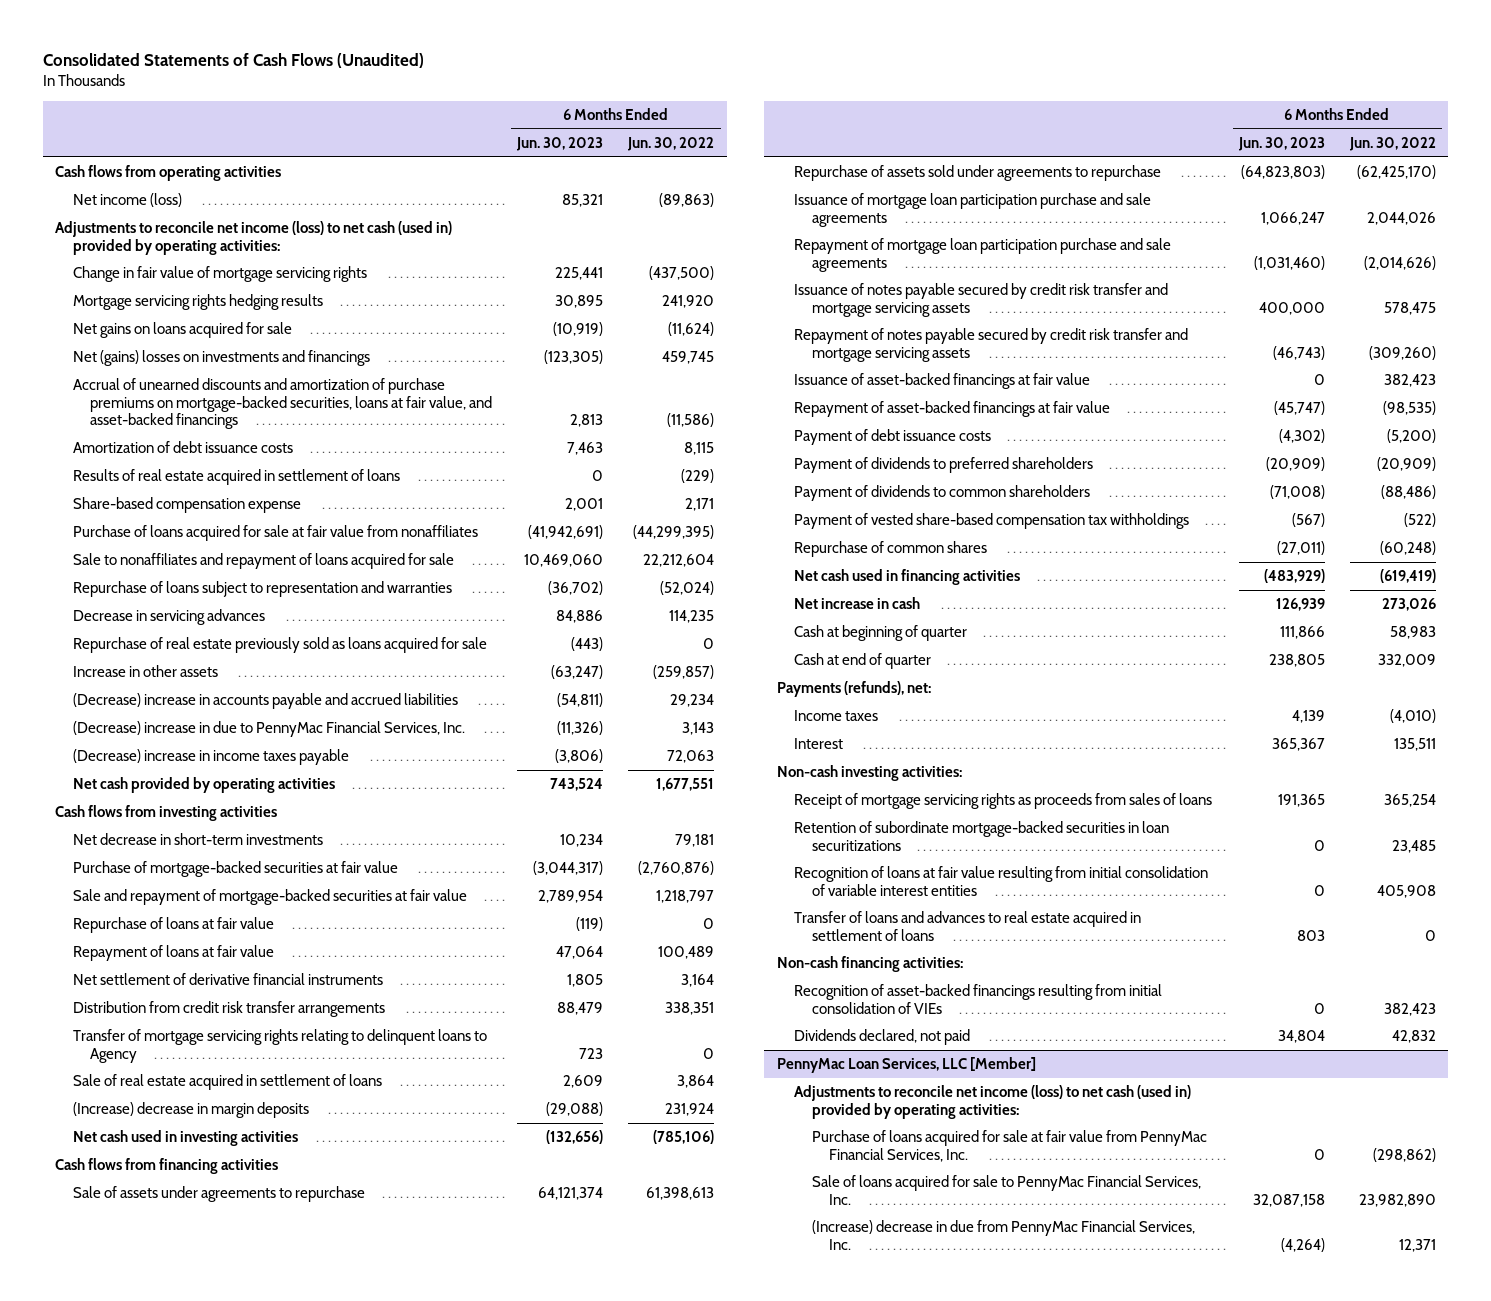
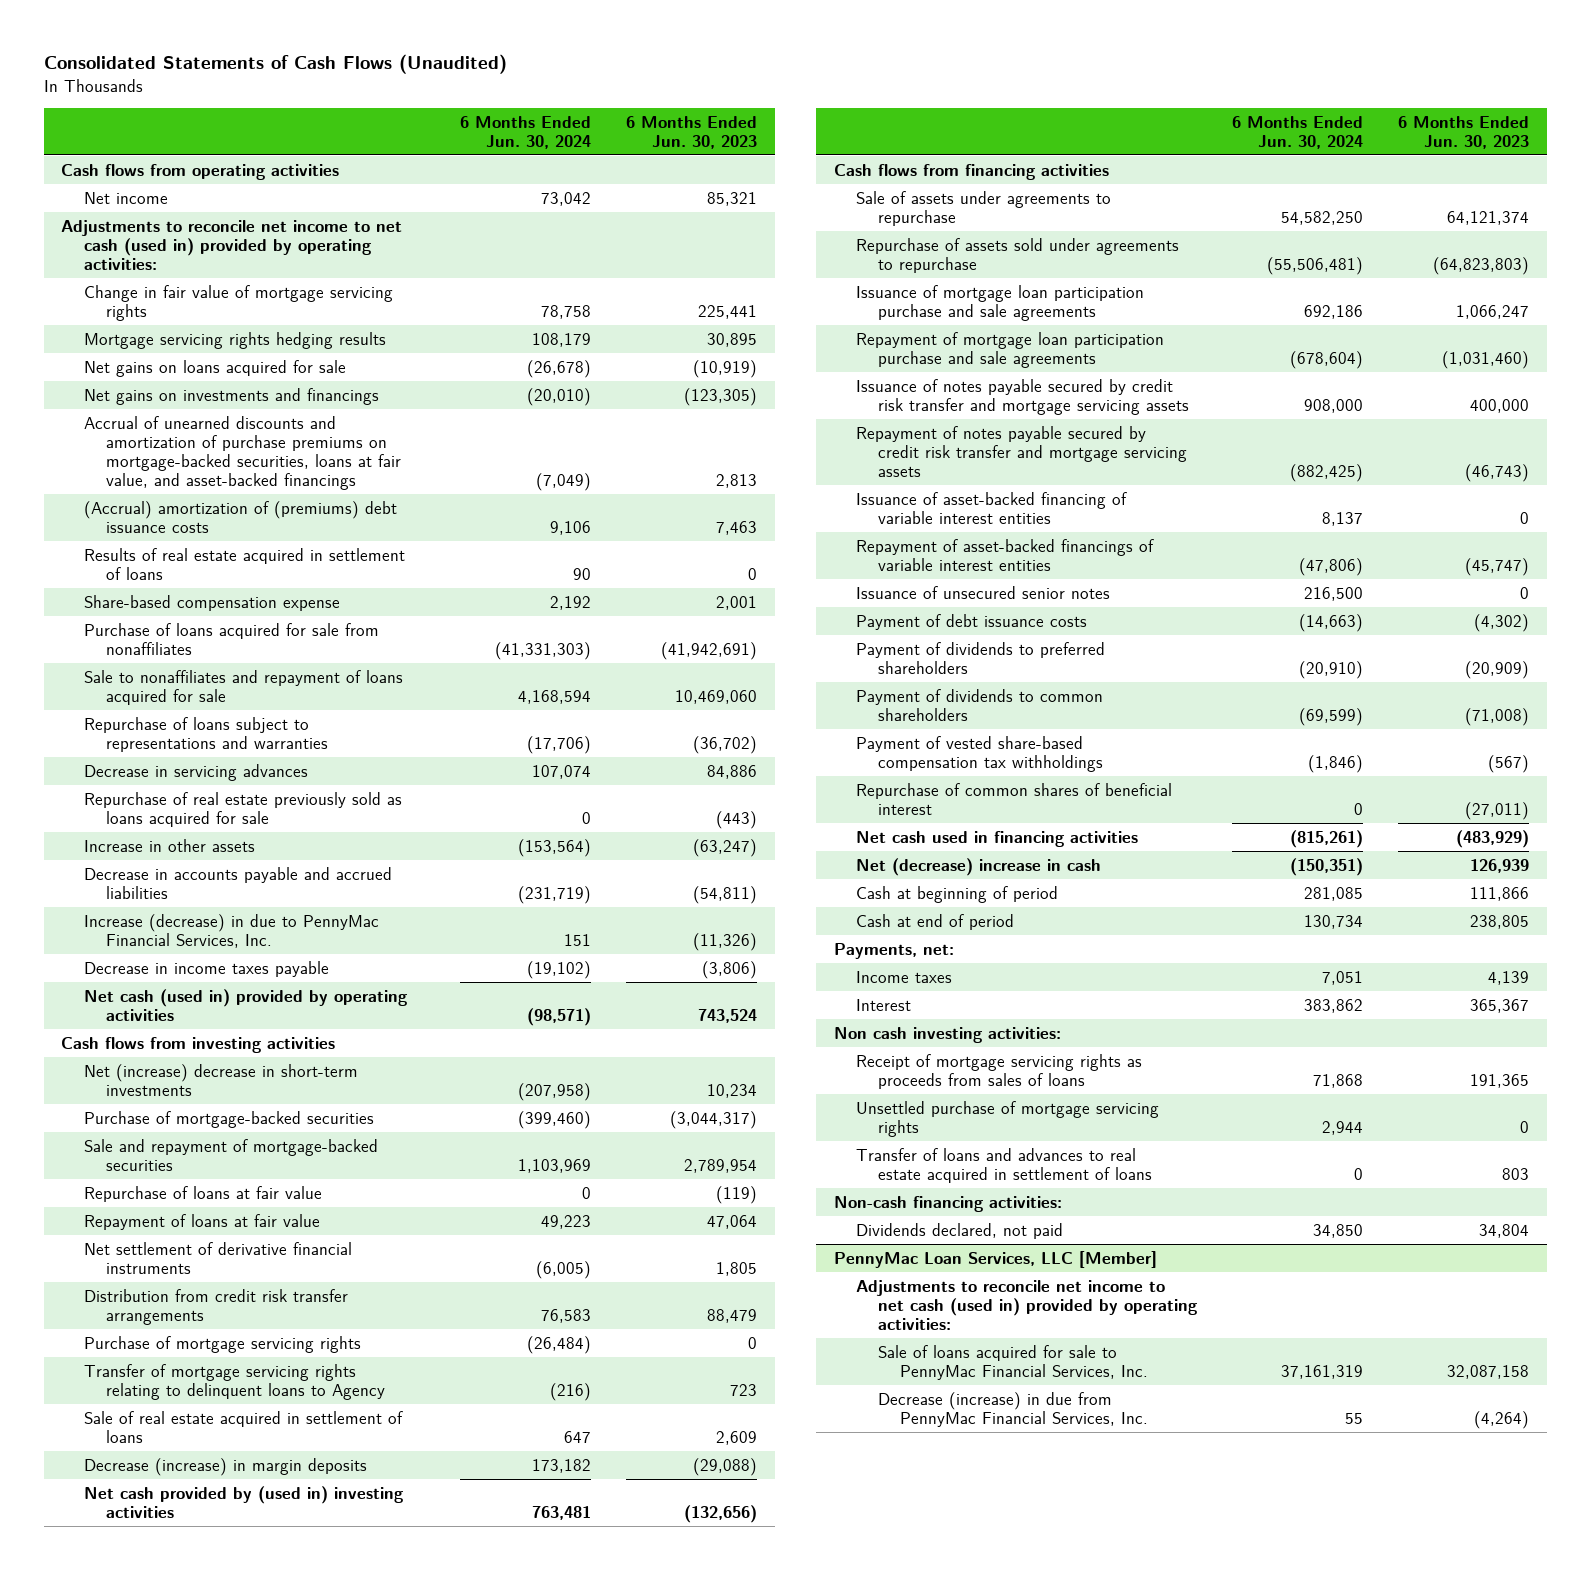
- | 6 Months Ended Jun. 30, 2023 | 6 Months Ended Jun. 30, 2022
+ | 6 Months Ended Jun. 30, 2024 | 6 Months Ended Jun. 30, 2023
- Net income (loss) | 85,321 | (89,863)
- Adjustments to reconcile net income (loss) to net cash (used in) provided by operating activities:
+ Net income | 73,042 | 85,321
+ Adjustments to reconcile net income to net cash (used in) provided by operating activities:
- Net (gains) losses on investments and financings | (123,305) | 459,745
+ Net gains on investments and financings | (20,010) | (123,305)
- Amortization of debt issuance costs | 7,463 | 8,115
+ (Accrual) amortization of (premiums) debt issuance costs | 9,106 | 7,463
- Purchase of loans acquired for sale at fair value from nonaffiliates | (41,942,691) | (44,299,395)
+ Purchase of loans acquired for sale from nonaffiliates | (41,331,303) | (41,942,691)
- Repurchase of loans subject to representation and warranties | (36,702) | (52,024)
+ Repurchase of loans subject to representations and warranties | (17,706) | (36,702)
- (Decrease) increase in accounts payable and accrued liabilities | (54,811) | 29,234
- (Decrease) increase in due to PennyMac Financial Services, Inc. | (11,326) | 3,143
- (Decrease) increase in income taxes payable | (3,806) | 72,063
- Net cash provided by operating activities | 743,524 | 1,677,551
+ Decrease in accounts payable and accrued liabilities | (231,719) | (54,811)
+ Increase (decrease) in due to PennyMac Financial Services, Inc. | 151 | (11,326)
+ Decrease in income taxes payable | (19,102) | (3,806)
+ Net cash (used in) provided by operating activities | (98,571) | 743,524
- Net decrease in short-term investments | 10,234 | 79,181
- Purchase of mortgage-backed securities at fair value | (3,044,317) | (2,760,876)
- Sale and repayment of mortgage-backed securities at fair value | 2,789,954 | 1,218,797
+ Net (increase) decrease in short-term investments | (207,958) | 10,234
+ Purchase of mortgage-backed securities | (399,460) | (3,044,317)
+ Sale and repayment of mortgage-backed securities | 1,103,969 | 2,789,954
+ Purchase of mortgage servicing rights | (26,484) | 0
- (Increase) decrease in margin deposits | (29,088) | 231,924
- Net cash used in investing activities | (132,656) | (785,106)
+ Decrease (increase) in margin deposits | 173,182 | (29,088)
+ Net cash provided by (used in) investing activities | 763,481 | (132,656)
- Issuance of asset-backed financings at fair value | 0 | 382,423
- Repayment of asset-backed financings at fair value | (45,747) | (98,535)
+ Issuance of asset-backed financing of variable interest entities | 8,137 | 0
+ Repayment of asset-backed financings of variable interest entities | (47,806) | (45,747)
+ Issuance of unsecured senior notes | 216,500 | 0
- Repurchase of common shares | (27,011) | (60,248)
+ Repurchase of common shares of beneficial interest | 0 | (27,011)
- Net increase in cash | 126,939 | 273,026
- Cash at beginning of quarter | 111,866 | 58,983
- Cash at end of quarter | 238,805 | 332,009
- Payments (refunds), net:
+ Net (decrease) increase in cash | (150,351) | 126,939
+ Cash at beginning of period | 281,085 | 111,866
+ Cash at end of period | 130,734 | 238,805
+ Payments, net:
- Non-cash investing activities:
+ Non cash investing activities:
- Retention of subordinate mortgage-backed securities in loan securitizations | 0 | 23,485
- Recognition of loans at fair value resulting from initial consolidation of variable interest entities | 0 | 405,908
+ Unsettled purchase of mortgage servicing rights | 2,944 | 0
- Recognition of asset-backed financings resulting from initial consolidation of VIEs | 0 | 382,423
@ PennyMac Loan Services, LLC [Member]
- Adjustments to reconcile net income (loss) to net cash (used in) provided by operating activities:
- Purchase of loans acquired for sale at fair value from PennyMac Financial Services, Inc. | 0 | (298,862)
+ Adjustments to reconcile net income to net cash (used in) provided by operating activities:
- (Increase) decrease in due from PennyMac Financial Services, Inc. | (4,264) | 12,371
+ Decrease (increase) in due from PennyMac Financial Services, Inc. | 55 | (4,264)

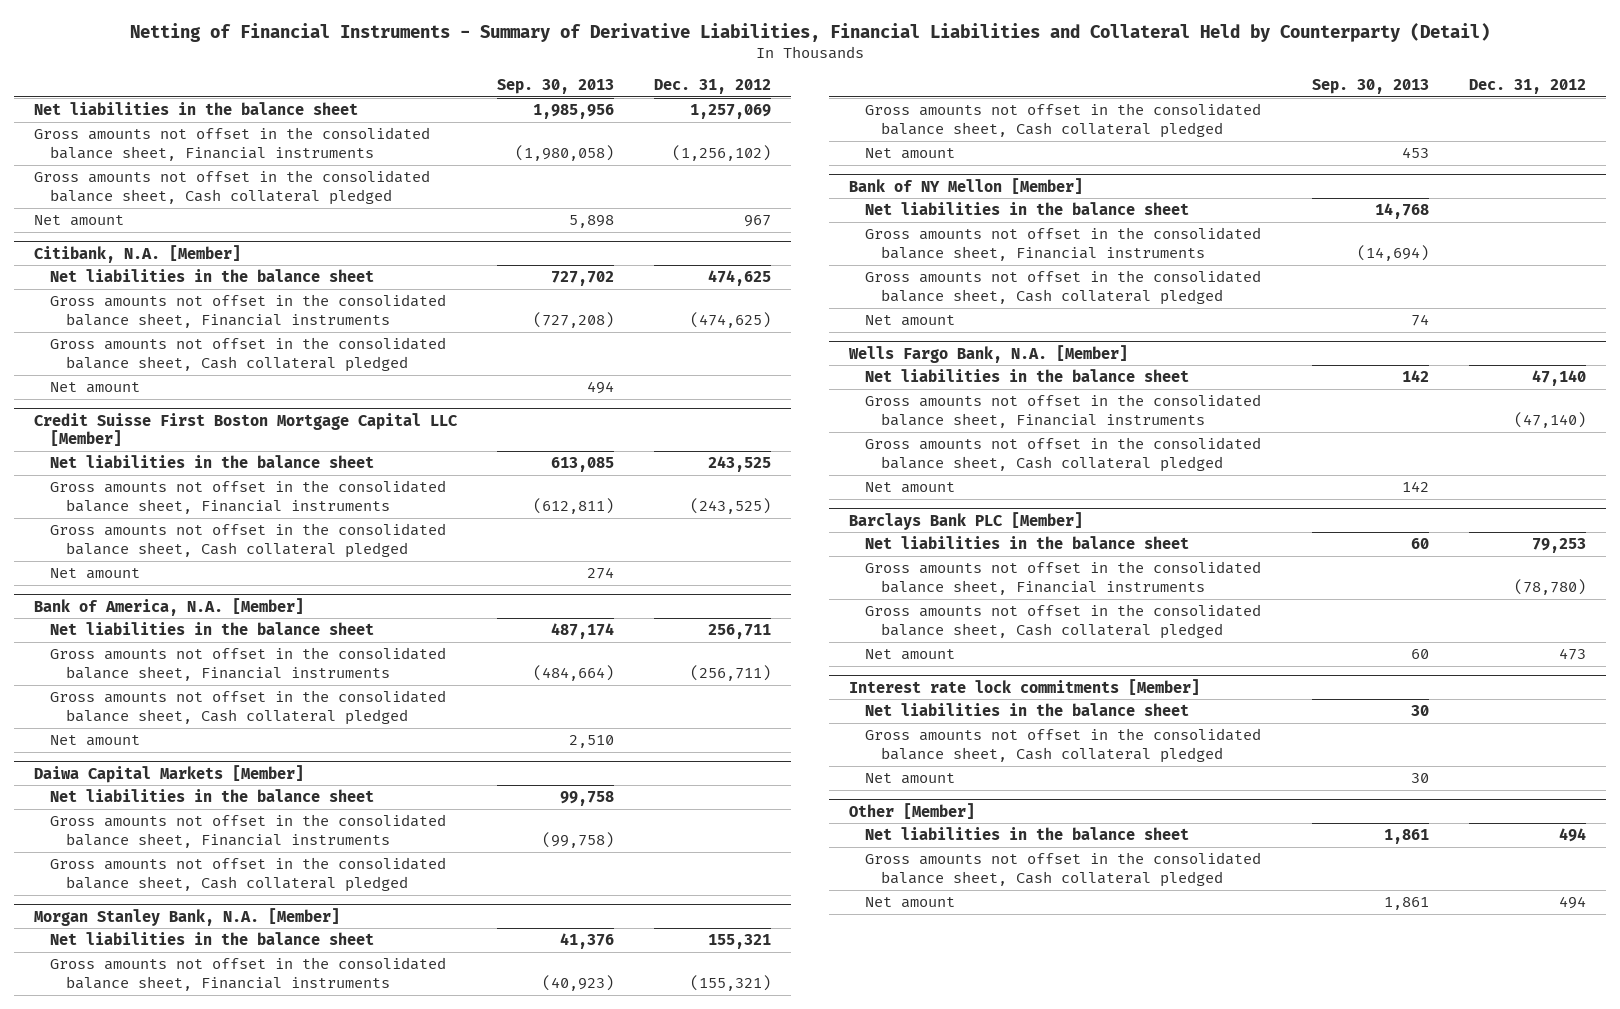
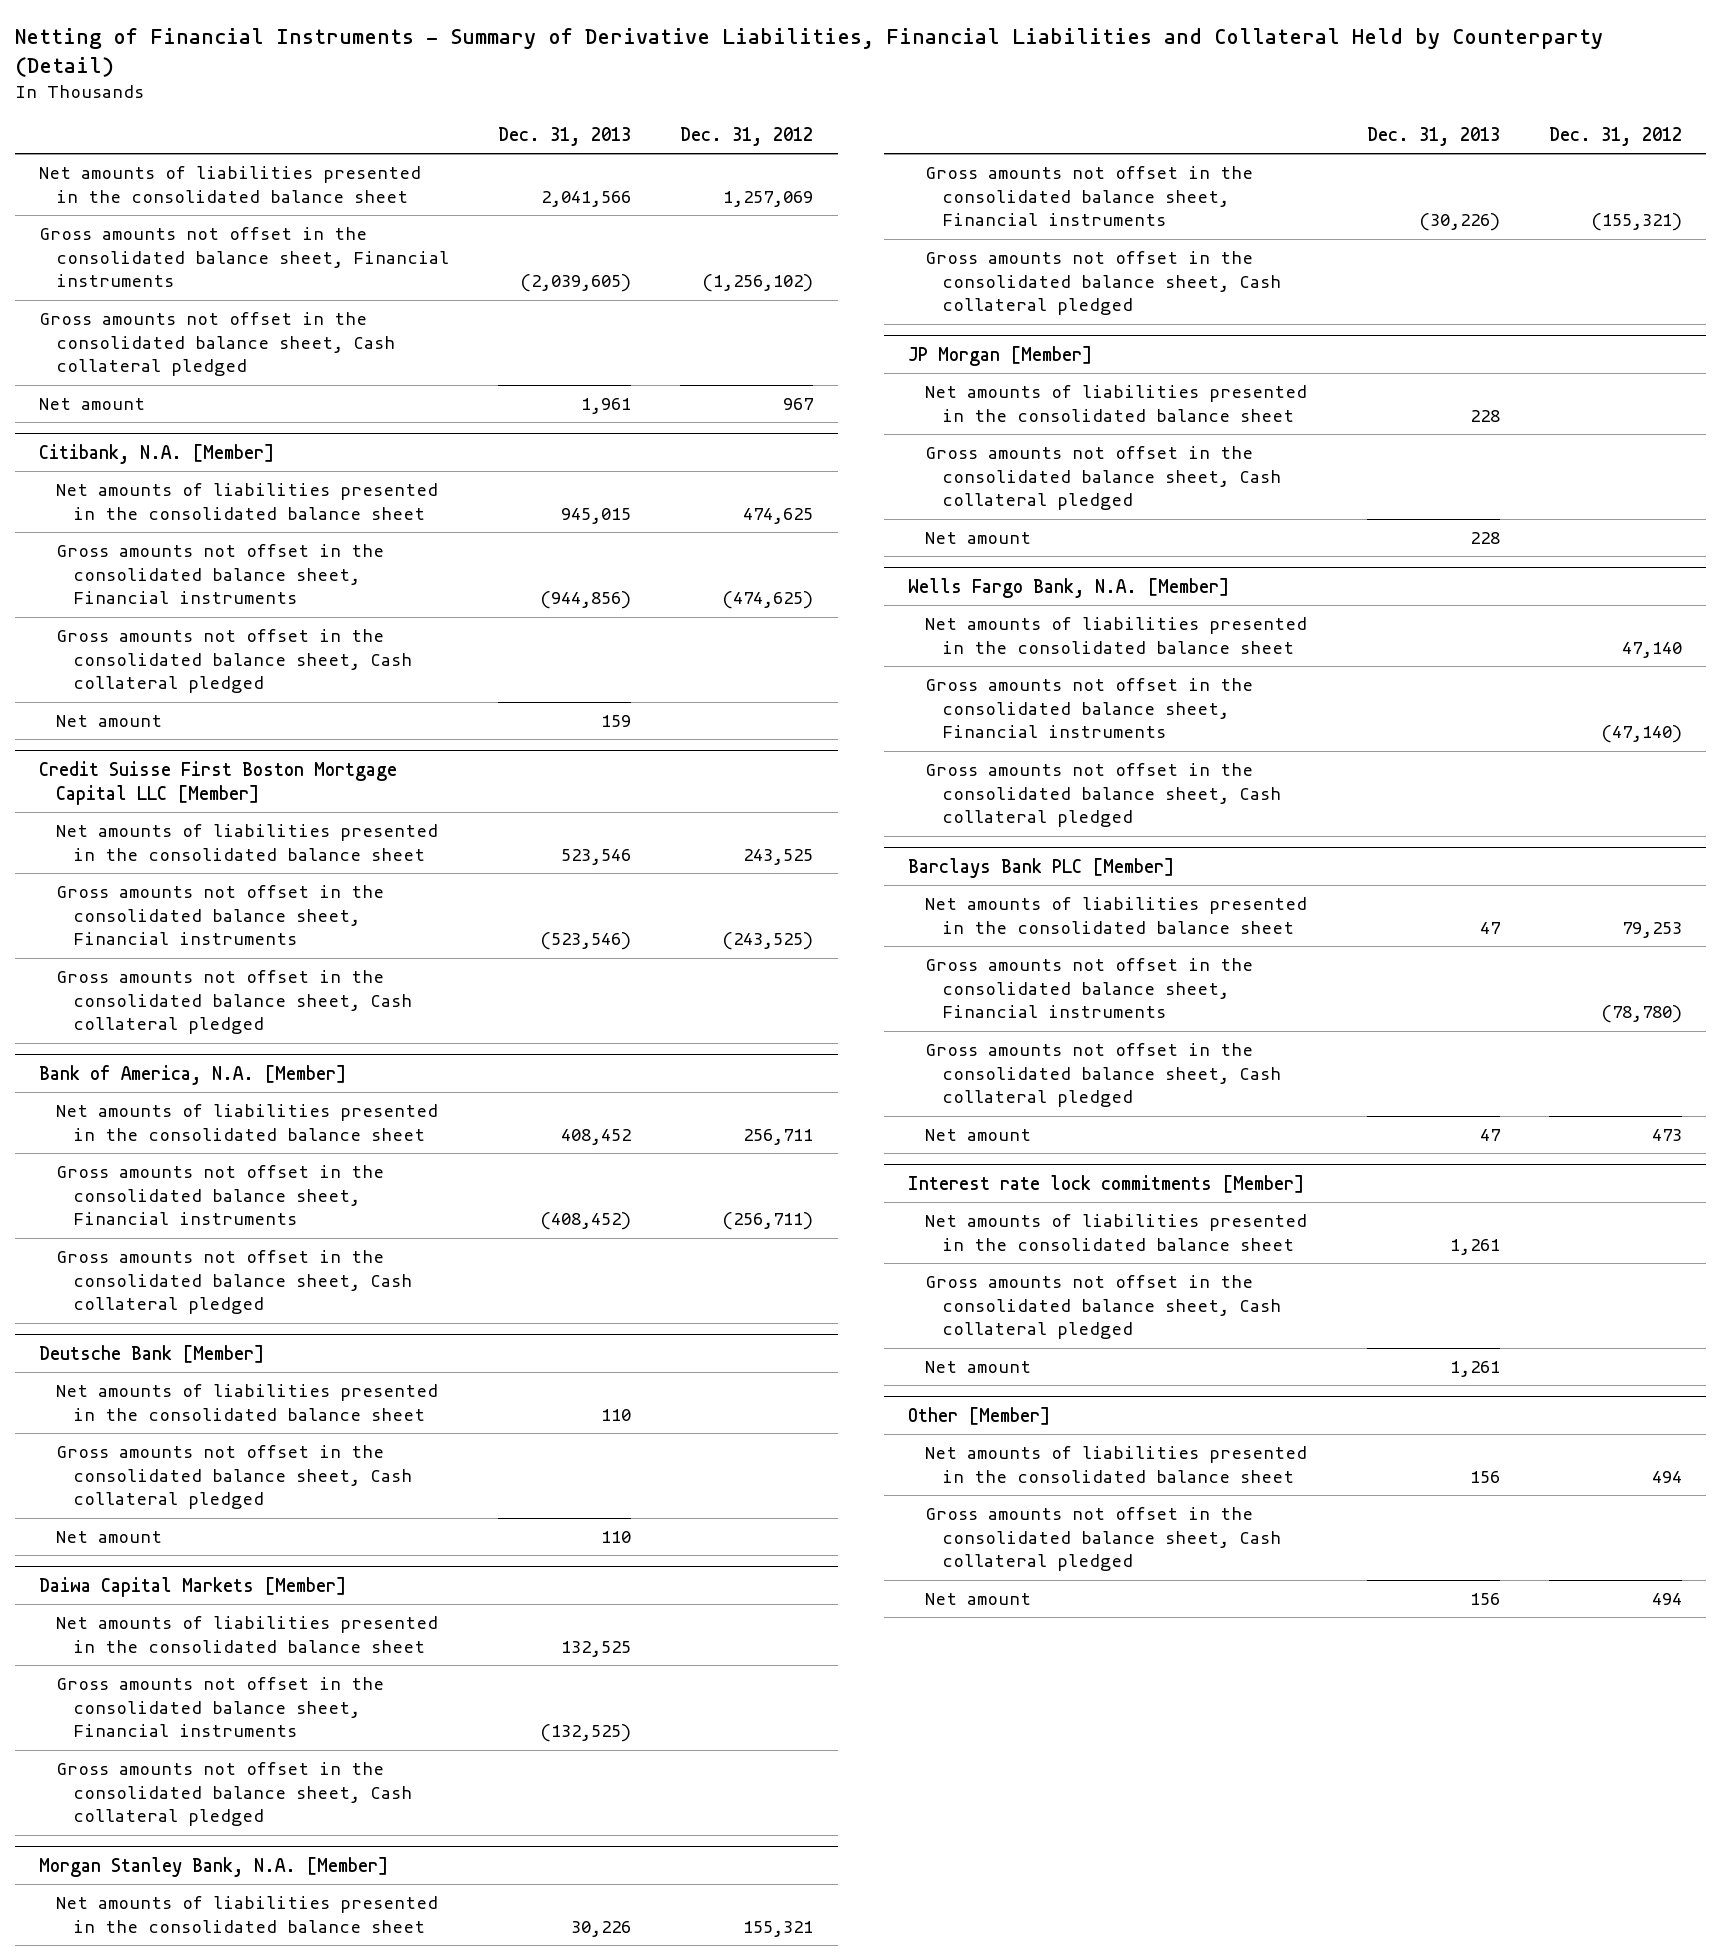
- | Sep. 30, 2013 | Dec. 31, 2012
+ | Dec. 31, 2013 | Dec. 31, 2012
- Net liabilities in the balance sheet | 1,985,956 | 1,257,069
+ Net amounts of liabilities presented in the consolidated balance sheet | 2,041,566 | 1,257,069
@ Citibank, N.A. [Member]
- Net liabilities in the balance sheet | 727,702 | 474,625
+ Net amounts of liabilities presented in the consolidated balance sheet | 945,015 | 474,625
@ Credit Suisse First Boston Mortgage Capital LLC [Member]
- Net liabilities in the balance sheet | 613,085 | 243,525
+ Net amounts of liabilities presented in the consolidated balance sheet | 523,546 | 243,525
- Net amount | 274 |
@ Bank of America, N.A. [Member]
- Net liabilities in the balance sheet | 487,174 | 256,711
+ Net amounts of liabilities presented in the consolidated balance sheet | 408,452 | 256,711
+ Deutsche Bank [Member]
+ Net amounts of liabilities presented in the consolidated balance sheet | 110 |
+ Gross amounts not offset in the consolidated balance sheet, Cash collateral pledged
@ Daiwa Capital Markets [Member]
- Net liabilities in the balance sheet | 99,758 |
+ Net amounts of liabilities presented in the consolidated balance sheet | 132,525 |
@ Morgan Stanley Bank, N.A. [Member]
- Net liabilities in the balance sheet | 41,376 | 155,321
+ Net amounts of liabilities presented in the consolidated balance sheet | 30,226 | 155,321
- Net amount | 453 |
- Bank of NY Mellon [Member]
- Net liabilities in the balance sheet | 14,768 |
- Gross amounts not offset in the consolidated balance sheet, Financial instruments | (14,694) |
+ JP Morgan [Member]
+ Net amounts of liabilities presented in the consolidated balance sheet | 228 |
@ Wells Fargo Bank, N.A. [Member]
- Net liabilities in the balance sheet | 142 | 47,140
+ Net amounts of liabilities presented in the consolidated balance sheet | | 47,140
- Net amount | 142 |
@ Barclays Bank PLC [Member]
- Net liabilities in the balance sheet | 60 | 79,253
+ Net amounts of liabilities presented in the consolidated balance sheet | 47 | 79,253
@ Interest rate lock commitments [Member]
- Net liabilities in the balance sheet | 30 |
+ Net amounts of liabilities presented in the consolidated balance sheet | 1,261 |
@ Other [Member]
- Net liabilities in the balance sheet | 1,861 | 494
+ Net amounts of liabilities presented in the consolidated balance sheet | 156 | 494

